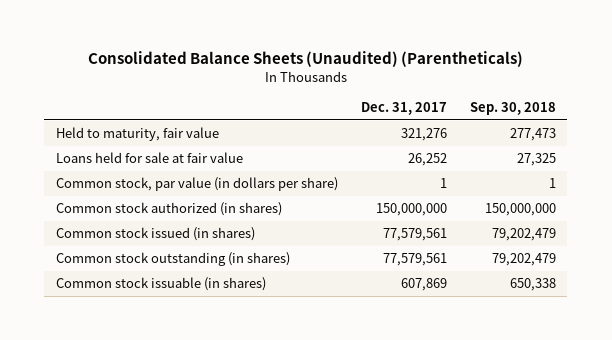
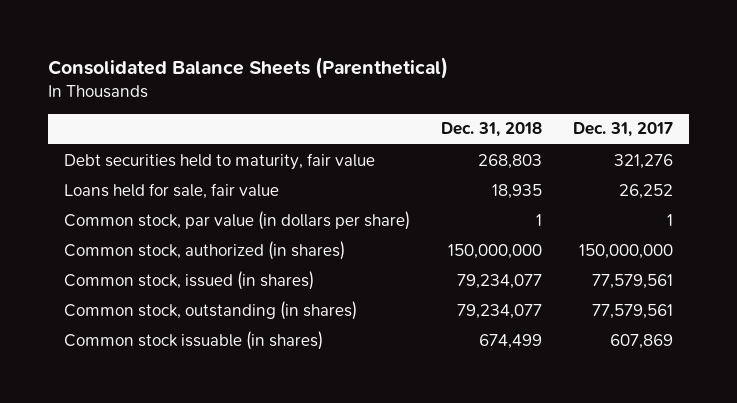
- Consolidated Balance Sheets (Unaudited) (Parentheticals)
+ Consolidated Balance Sheets (Parenthetical)
- | Dec. 31, 2017 | Sep. 30, 2018
+ | Dec. 31, 2018 | Dec. 31, 2017
- Held to maturity, fair value | 321,276 | 277,473
- Loans held for sale at fair value | 26,252 | 27,325
+ Debt securities held to maturity, fair value | 268,803 | 321,276
+ Loans held for sale, fair value | 18,935 | 26,252
- Common stock authorized (in shares) | 150,000,000 | 150,000,000
- Common stock issued (in shares) | 77,579,561 | 79,202,479
- Common stock outstanding (in shares) | 77,579,561 | 79,202,479
+ Common stock, authorized (in shares) | 150,000,000 | 150,000,000
+ Common stock, issued (in shares) | 79,234,077 | 77,579,561
+ Common stock, outstanding (in shares) | 79,234,077 | 77,579,561

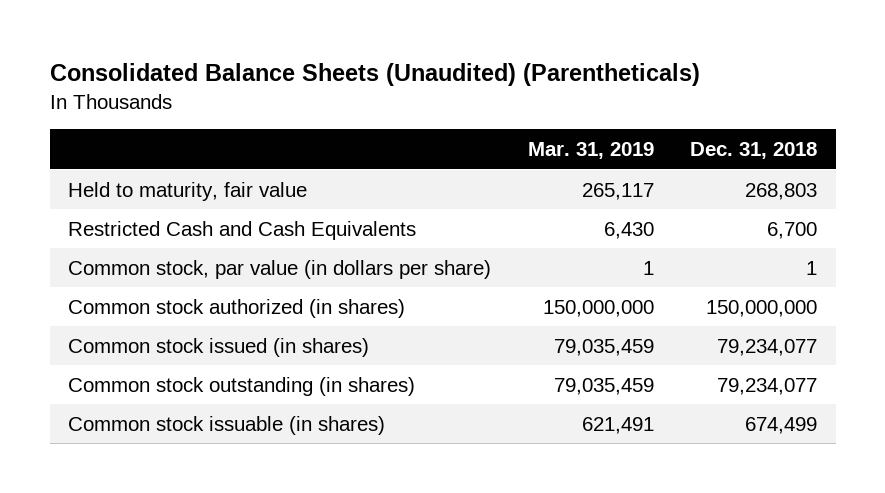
- Consolidated Balance Sheets (Parenthetical)
+ Consolidated Balance Sheets (Unaudited) (Parentheticals)
- | Dec. 31, 2018 | Dec. 31, 2017
+ | Mar. 31, 2019 | Dec. 31, 2018
- Debt securities held to maturity, fair value | 268,803 | 321,276
- Loans held for sale, fair value | 18,935 | 26,252
+ Held to maturity, fair value | 265,117 | 268,803
+ Restricted Cash and Cash Equivalents | 6,430 | 6,700
- Common stock, authorized (in shares) | 150,000,000 | 150,000,000
- Common stock, issued (in shares) | 79,234,077 | 77,579,561
- Common stock, outstanding (in shares) | 79,234,077 | 77,579,561
+ Common stock authorized (in shares) | 150,000,000 | 150,000,000
+ Common stock issued (in shares) | 79,035,459 | 79,234,077
+ Common stock outstanding (in shares) | 79,035,459 | 79,234,077

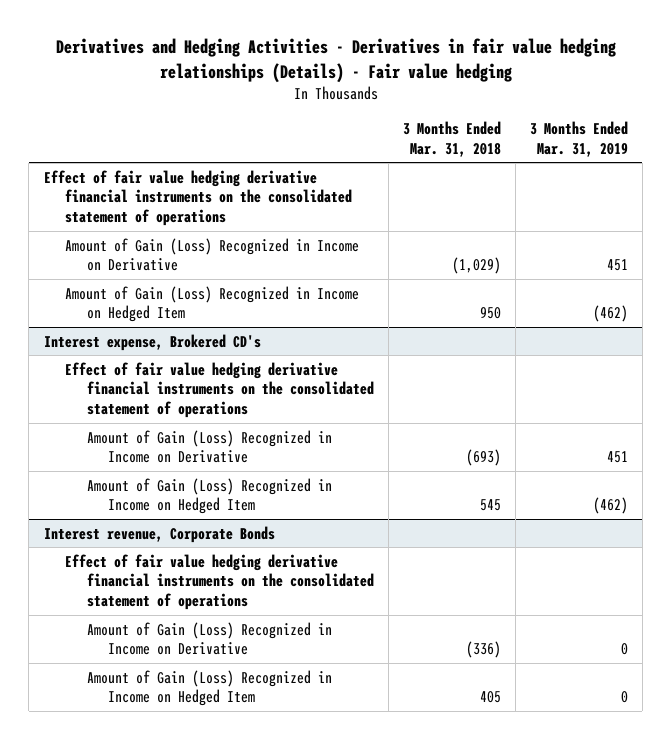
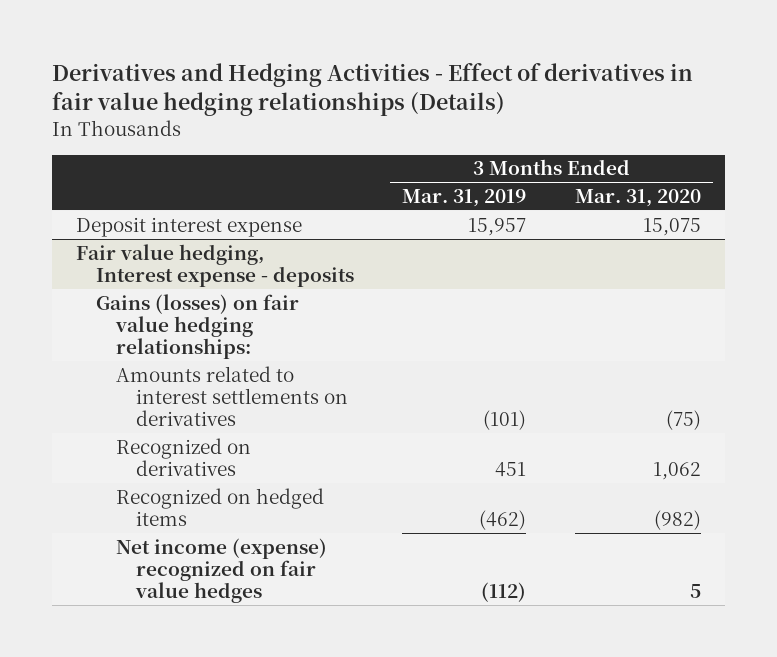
- Derivatives and Hedging Activities - Derivatives in fair value hedging relationships (Details) - Fair value hedging
+ Derivatives and Hedging Activities - Effect of derivatives in fair value hedging relationships (Details)
- | 3 Months Ended Mar. 31, 2018 | 3 Months Ended Mar. 31, 2019
+ | 3 Months Ended Mar. 31, 2019 | 3 Months Ended Mar. 31, 2020
- Effect of fair value hedging derivative financial instruments on the consolidated statement of operations
- Amount of Gain (Loss) Recognized in Income on Derivative | (1,029) | 451
- Amount of Gain (Loss) Recognized in Income on Hedged Item | 950 | (462)
- Interest expense, Brokered CD's
- Effect of fair value hedging derivative financial instruments on the consolidated statement of operations
- Amount of Gain (Loss) Recognized in Income on Derivative | (693) | 451
- Amount of Gain (Loss) Recognized in Income on Hedged Item | 545 | (462)
- Interest revenue, Corporate Bonds
- Effect of fair value hedging derivative financial instruments on the consolidated statement of operations
- Amount of Gain (Loss) Recognized in Income on Derivative | (336) | 0
- Amount of Gain (Loss) Recognized in Income on Hedged Item | 405 | 0
+ Deposit interest expense | 15,957 | 15,075
+ Fair value hedging, Interest expense - deposits
+ Gains (losses) on fair value hedging relationships:
+ Amounts related to interest settlements on derivatives | (101) | (75)
+ Recognized on derivatives | 451 | 1,062
+ Recognized on hedged items | (462) | (982)
+ Net income (expense) recognized on fair value hedges | (112) | 5

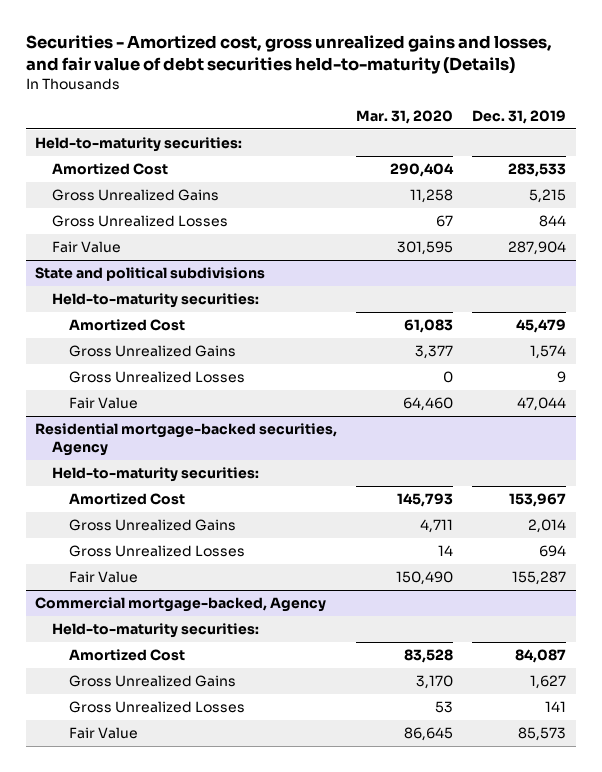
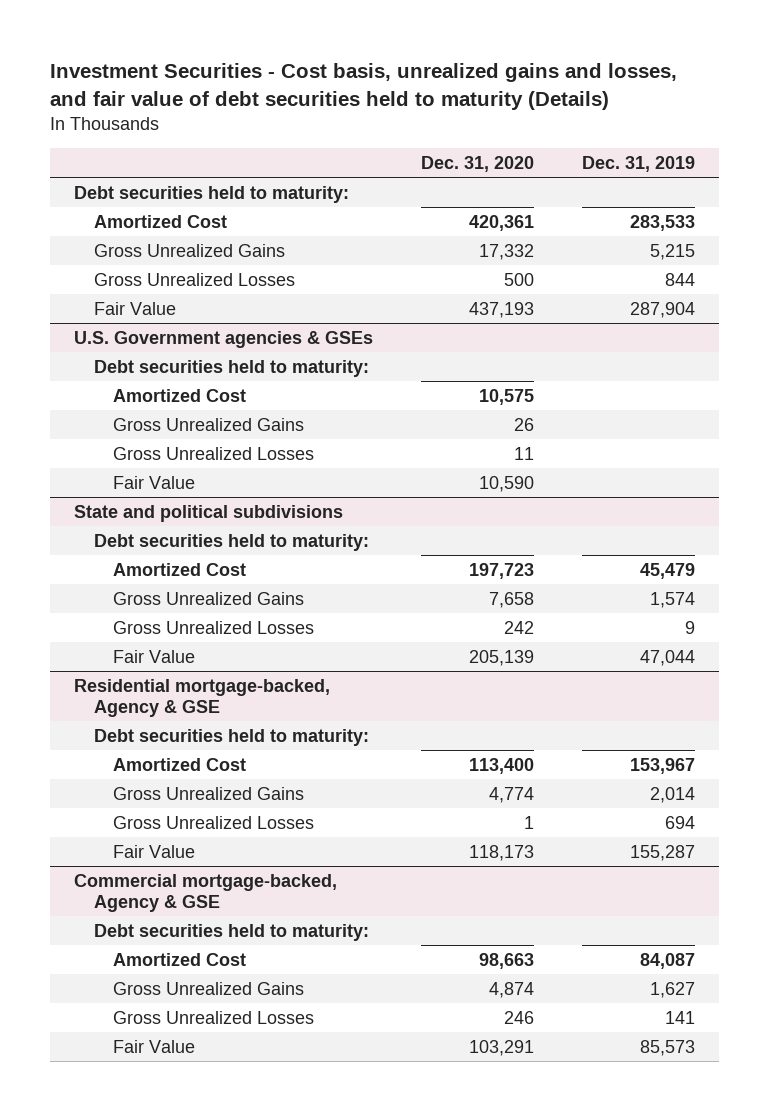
- Securities - Amortized cost, gross unrealized gains and losses, and fair value of debt securities held-to-maturity (Details)
+ Investment Securities - Cost basis, unrealized gains and losses, and fair value of debt securities held to maturity (Details)
- | Mar. 31, 2020 | Dec. 31, 2019
+ | Dec. 31, 2020 | Dec. 31, 2019
- Held-to-maturity securities:
+ Debt securities held to maturity:
+ U.S. Government agencies & GSEs
+ Debt securities held to maturity:
+ Amortized Cost | 10,575 |
+ Gross Unrealized Gains | 26 |
+ Gross Unrealized Losses | 11 |
+ Fair Value | 10,590 |
@ State and political subdivisions
- Held-to-maturity securities:
+ Debt securities held to maturity:
- Residential mortgage-backed securities, Agency
- Held-to-maturity securities:
+ Residential mortgage-backed, Agency & GSE
+ Debt securities held to maturity:
- Commercial mortgage-backed, Agency
- Held-to-maturity securities:
+ Commercial mortgage-backed, Agency & GSE
+ Debt securities held to maturity:

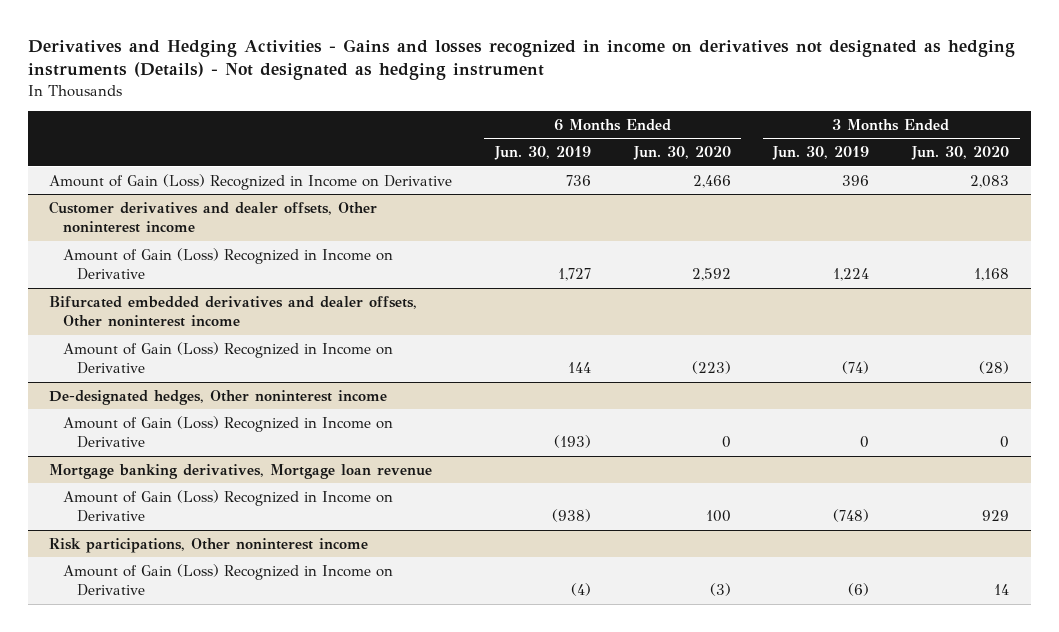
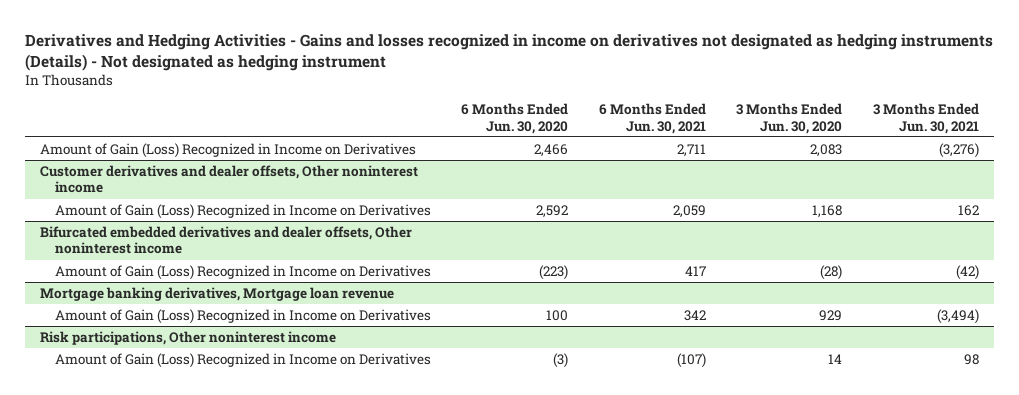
- | 6 Months Ended Jun. 30, 2019 | 6 Months Ended Jun. 30, 2020 | 3 Months Ended Jun. 30, 2019 | 3 Months Ended Jun. 30, 2020
+ | 6 Months Ended Jun. 30, 2020 | 6 Months Ended Jun. 30, 2021 | 3 Months Ended Jun. 30, 2020 | 3 Months Ended Jun. 30, 2021
- Amount of Gain (Loss) Recognized in Income on Derivative | 736 | 2,466 | 396 | 2,083
+ Amount of Gain (Loss) Recognized in Income on Derivatives | 2,466 | 2,711 | 2,083 | (3,276)
@ Customer derivatives and dealer offsets, Other noninterest income
- Amount of Gain (Loss) Recognized in Income on Derivative | 1,727 | 2,592 | 1,224 | 1,168
+ Amount of Gain (Loss) Recognized in Income on Derivatives | 2,592 | 2,059 | 1,168 | 162
@ Bifurcated embedded derivatives and dealer offsets, Other noninterest income
- Amount of Gain (Loss) Recognized in Income on Derivative | 144 | (223) | (74) | (28)
- De-designated hedges, Other noninterest income
- Amount of Gain (Loss) Recognized in Income on Derivative | (193) | 0 | 0 | 0
@ Bifurcated embedded derivatives and dealer offsets, Other noninterest income
+ Amount of Gain (Loss) Recognized in Income on Derivatives | (223) | 417 | (28) | (42)
@ Mortgage banking derivatives, Mortgage loan revenue
- Amount of Gain (Loss) Recognized in Income on Derivative | (938) | 100 | (748) | 929
+ Amount of Gain (Loss) Recognized in Income on Derivatives | 100 | 342 | 929 | (3,494)
@ Risk participations, Other noninterest income
- Amount of Gain (Loss) Recognized in Income on Derivative | (4) | (3) | (6) | 14
+ Amount of Gain (Loss) Recognized in Income on Derivatives | (3) | (107) | 14 | 98

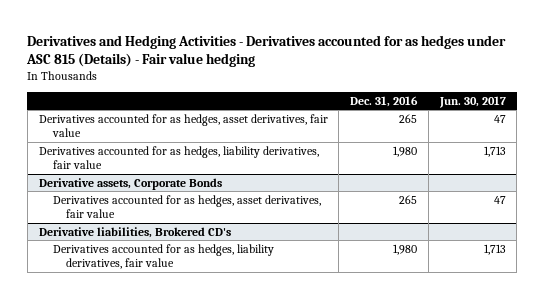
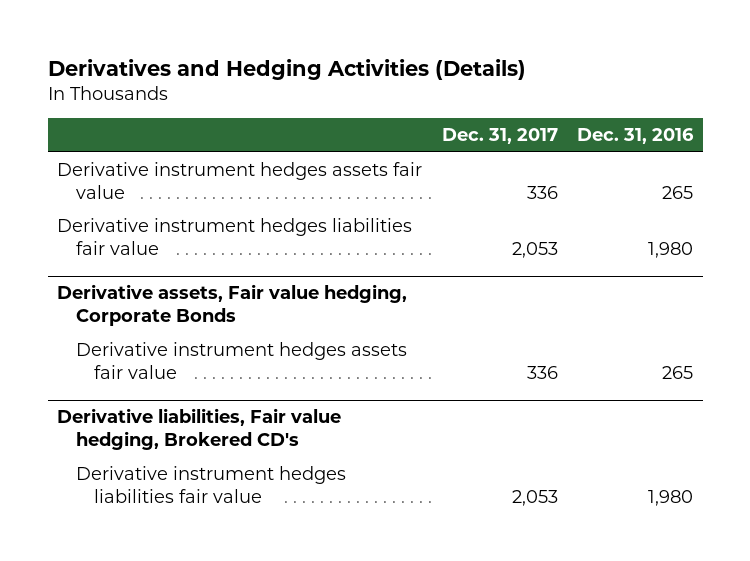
- Derivatives and Hedging Activities - Derivatives accounted for as hedges under ASC 815 (Details) - Fair value hedging
+ Derivatives and Hedging Activities (Details)
- | Dec. 31, 2016 | Jun. 30, 2017
+ | Dec. 31, 2017 | Dec. 31, 2016
- Derivatives accounted for as hedges, asset derivatives, fair value | 265 | 47
- Derivatives accounted for as hedges, liability derivatives, fair value | 1,980 | 1,713
- Derivative assets, Corporate Bonds
- Derivatives accounted for as hedges, asset derivatives, fair value | 265 | 47
- Derivative liabilities, Brokered CD's
- Derivatives accounted for as hedges, liability derivatives, fair value | 1,980 | 1,713
+ Derivative instrument hedges assets fair value | 336 | 265
+ Derivative instrument hedges liabilities fair value | 2,053 | 1,980
+ Derivative assets, Fair value hedging, Corporate Bonds
+ Derivative instrument hedges assets fair value | 336 | 265
+ Derivative liabilities, Fair value hedging, Brokered CD's
+ Derivative instrument hedges liabilities fair value | 2,053 | 1,980

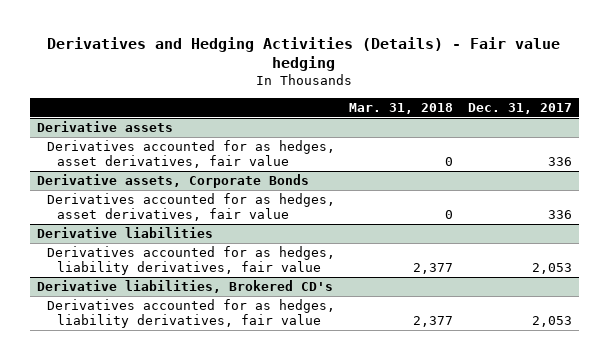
- Derivatives and Hedging Activities (Details)
+ Derivatives and Hedging Activities (Details) - Fair value hedging
- | Dec. 31, 2017 | Dec. 31, 2016
+ | Mar. 31, 2018 | Dec. 31, 2017
- Derivative instrument hedges assets fair value | 336 | 265
- Derivative instrument hedges liabilities fair value | 2,053 | 1,980
- Derivative assets, Fair value hedging, Corporate Bonds
- Derivative instrument hedges assets fair value | 336 | 265
- Derivative liabilities, Fair value hedging, Brokered CD's
- Derivative instrument hedges liabilities fair value | 2,053 | 1,980
+ Derivative assets
+ Derivatives accounted for as hedges, asset derivatives, fair value | 0 | 336
+ Derivative assets, Corporate Bonds
+ Derivatives accounted for as hedges, asset derivatives, fair value | 0 | 336
+ Derivative liabilities
+ Derivatives accounted for as hedges, liability derivatives, fair value | 2,377 | 2,053
+ Derivative liabilities, Brokered CD's
+ Derivatives accounted for as hedges, liability derivatives, fair value | 2,377 | 2,053

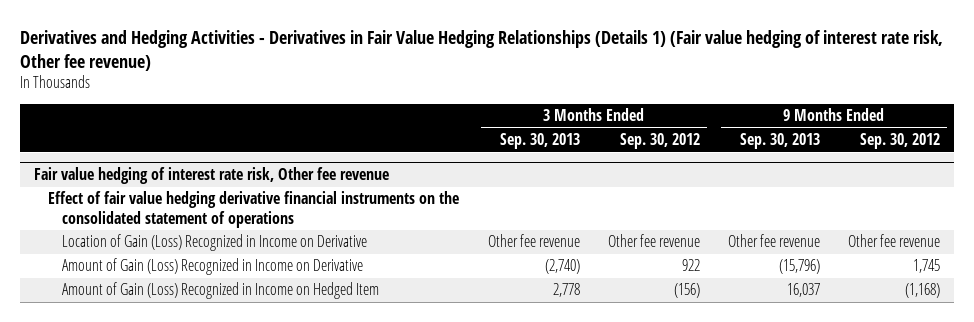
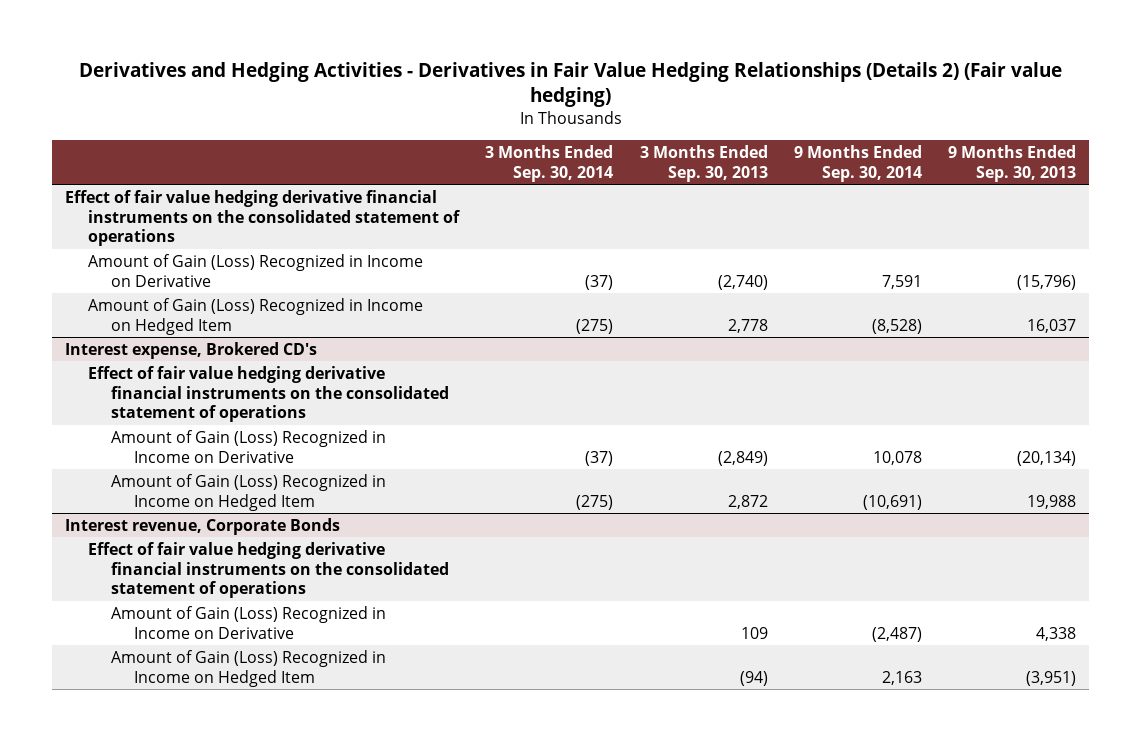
- Derivatives and Hedging Activities - Derivatives in Fair Value Hedging Relationships (Details 1) (Fair value hedging of interest rate risk, Other fee revenue)
+ Derivatives and Hedging Activities - Derivatives in Fair Value Hedging Relationships (Details 2) (Fair value hedging)
- | 3 Months Ended Sep. 30, 2013 | 3 Months Ended Sep. 30, 2012 | 9 Months Ended Sep. 30, 2013 | 9 Months Ended Sep. 30, 2012
+ | 3 Months Ended Sep. 30, 2014 | 3 Months Ended Sep. 30, 2013 | 9 Months Ended Sep. 30, 2014 | 9 Months Ended Sep. 30, 2013
- Fair value hedging of interest rate risk, Other fee revenue
- Location of Gain (Loss) Recognized in Income on Derivative | Other fee revenue | Other fee revenue | Other fee revenue | Other fee revenue
+ Interest expense, Brokered CD's
+ Effect of fair value hedging derivative financial instruments on the consolidated statement of operations
+ Amount of Gain (Loss) Recognized in Income on Derivative | (37) | (2,849) | 10,078 | (20,134)
+ Amount of Gain (Loss) Recognized in Income on Hedged Item | (275) | 2,872 | (10,691) | 19,988
+ Interest revenue, Corporate Bonds
+ Effect of fair value hedging derivative financial instruments on the consolidated statement of operations
+ Amount of Gain (Loss) Recognized in Income on Derivative | | 109 | (2,487) | 4,338
+ Amount of Gain (Loss) Recognized in Income on Hedged Item | | (94) | 2,163 | (3,951)

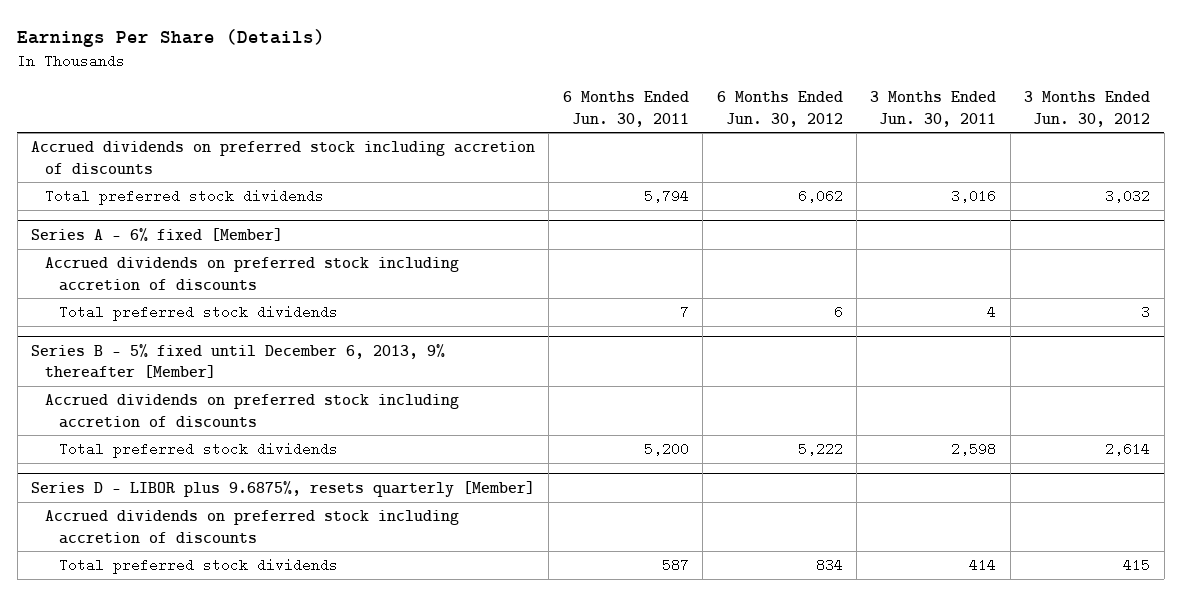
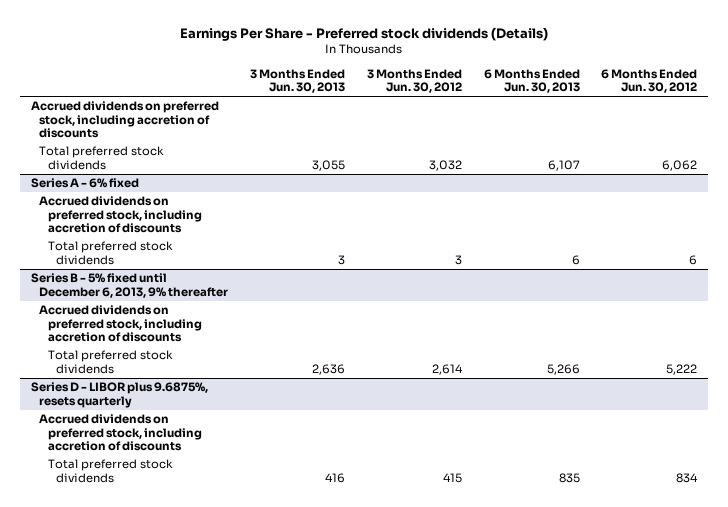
- Earnings Per Share (Details)
+ Earnings Per Share - Preferred stock dividends (Details)
- | 6 Months Ended Jun. 30, 2011 | 6 Months Ended Jun. 30, 2012 | 3 Months Ended Jun. 30, 2011 | 3 Months Ended Jun. 30, 2012
+ | 3 Months Ended Jun. 30, 2013 | 3 Months Ended Jun. 30, 2012 | 6 Months Ended Jun. 30, 2013 | 6 Months Ended Jun. 30, 2012
- Accrued dividends on preferred stock including accretion of discounts
+ Accrued dividends on preferred stock, including accretion of discounts
- Series A - 6% fixed [Member]
- Accrued dividends on preferred stock including accretion of discounts
+ Series A - 6% fixed
+ Accrued dividends on preferred stock, including accretion of discounts
- Series B - 5% fixed until December 6, 2013, 9% thereafter [Member]
- Accrued dividends on preferred stock including accretion of discounts
+ Series B - 5% fixed until December 6, 2013, 9% thereafter
+ Accrued dividends on preferred stock, including accretion of discounts
- Series D - LIBOR plus 9.6875%, resets quarterly [Member]
- Accrued dividends on preferred stock including accretion of discounts
+ Series D - LIBOR plus 9.6875%, resets quarterly
+ Accrued dividends on preferred stock, including accretion of discounts

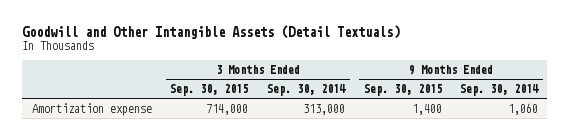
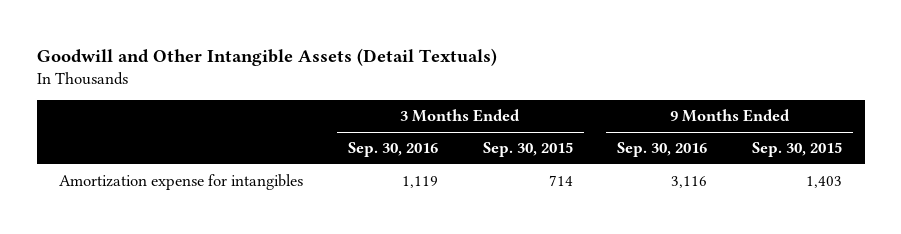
- | 3 Months Ended Sep. 30, 2015 | 3 Months Ended Sep. 30, 2014 | 9 Months Ended Sep. 30, 2015 | 9 Months Ended Sep. 30, 2014
+ | 3 Months Ended Sep. 30, 2016 | 3 Months Ended Sep. 30, 2015 | 9 Months Ended Sep. 30, 2016 | 9 Months Ended Sep. 30, 2015
- Amortization expense | 714,000 | 313,000 | 1,400 | 1,060
+ Amortization expense for intangibles | 1,119 | 714 | 3,116 | 1,403

